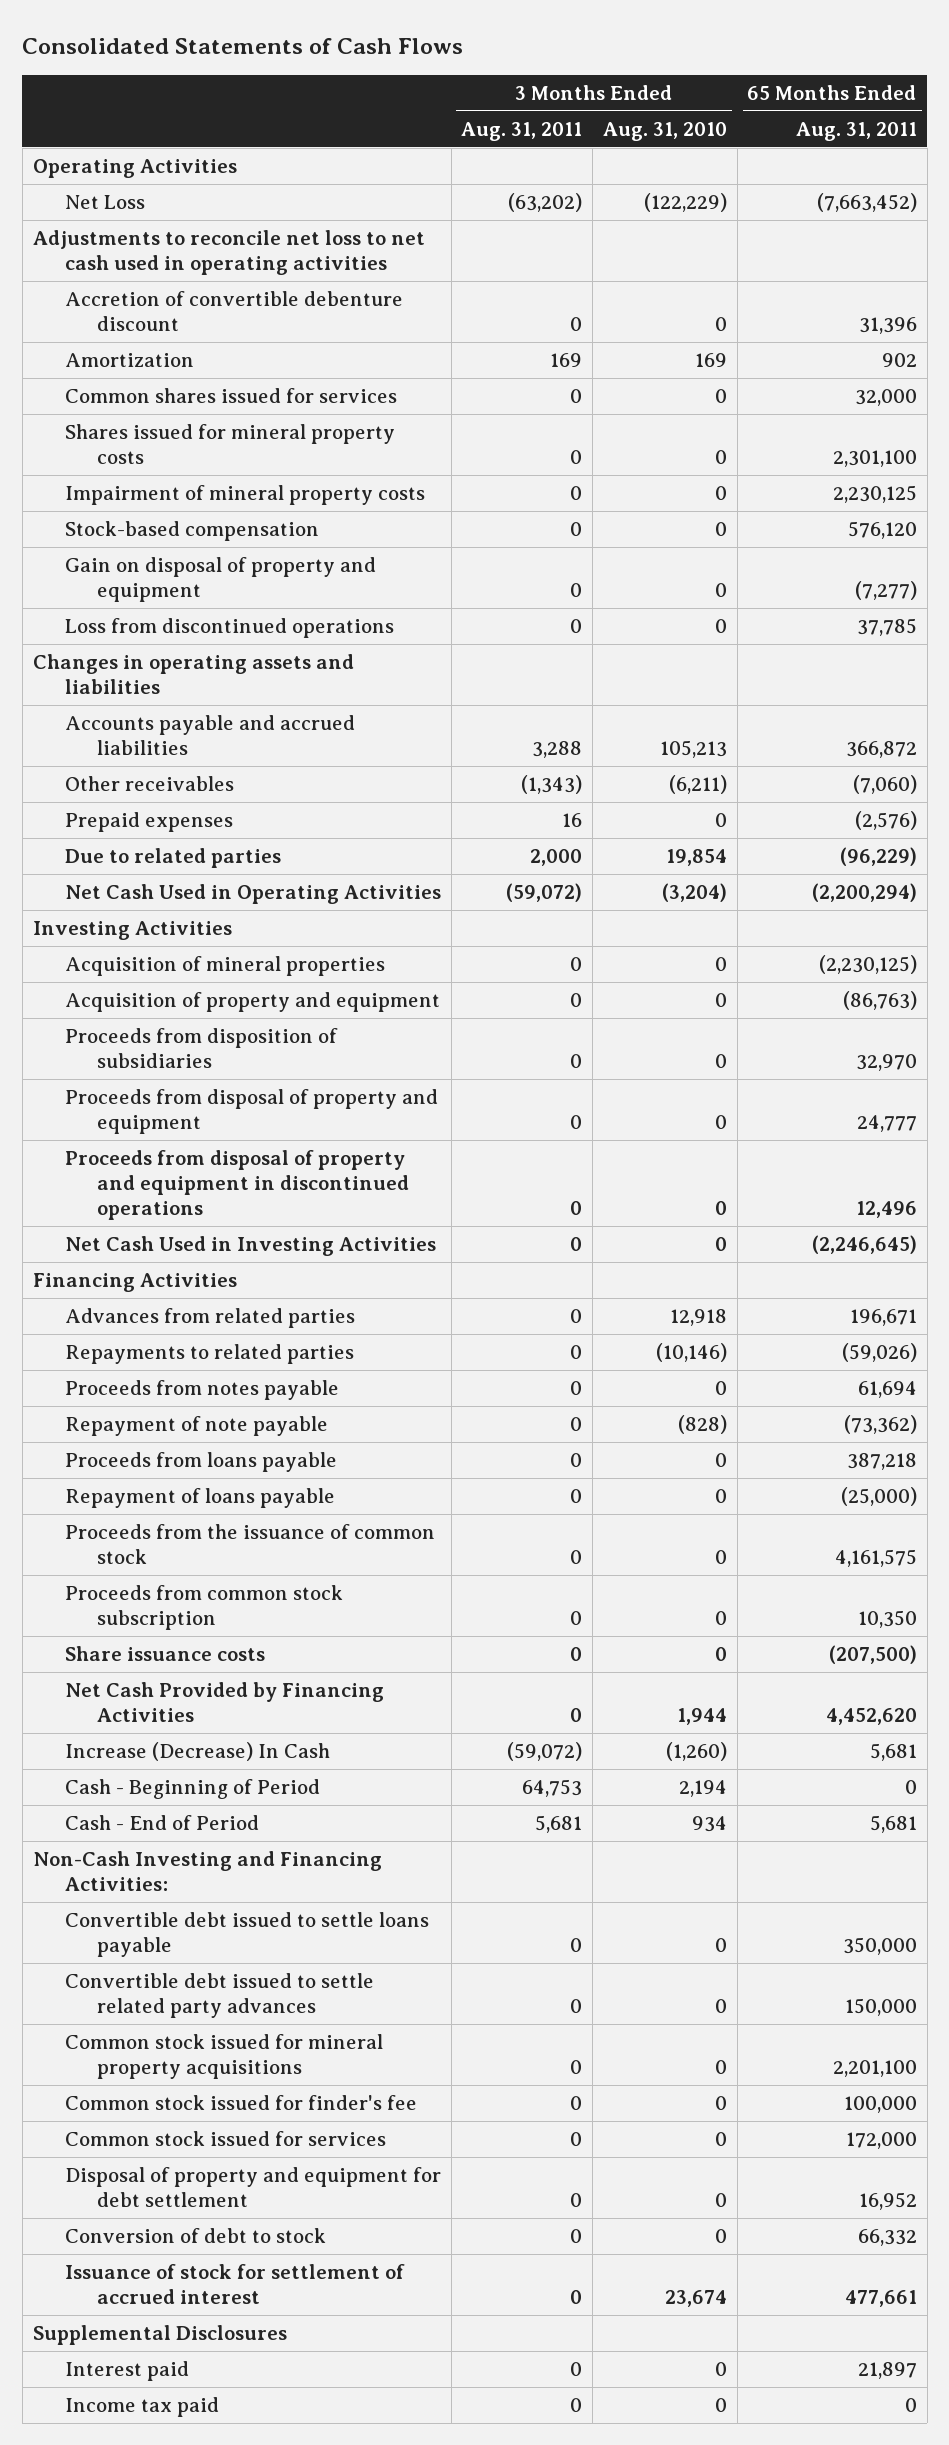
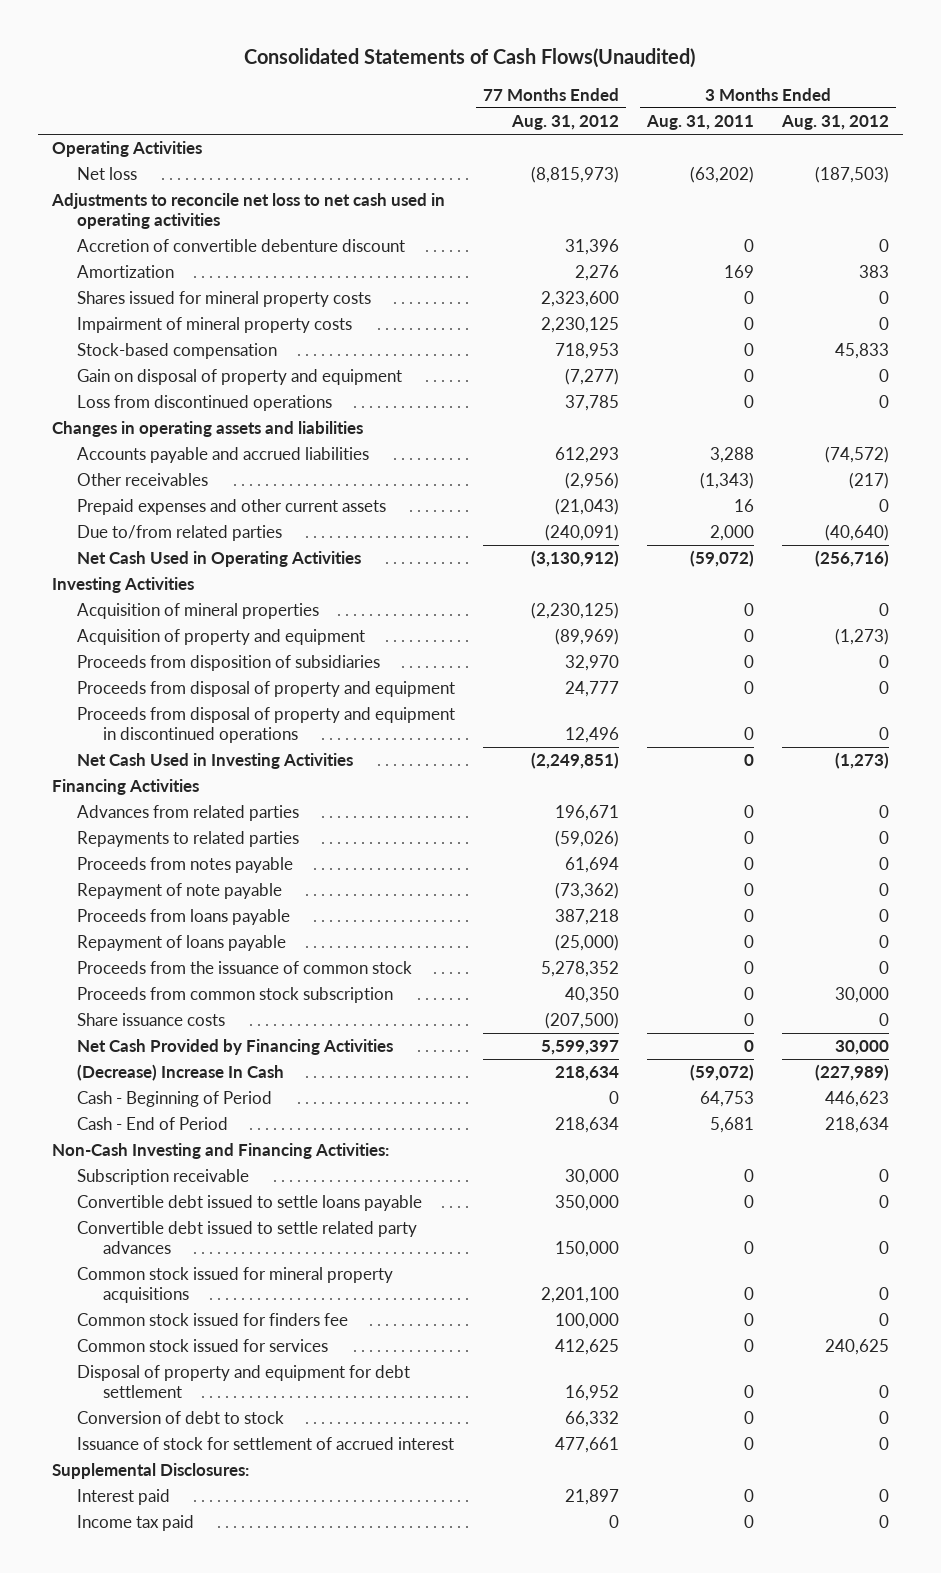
- Consolidated Statements of Cash Flows
+ Consolidated Statements of Cash Flows(Unaudited)
- | 3 Months Ended Aug. 31, 2011 | 3 Months Ended Aug. 31, 2010 | 65 Months Ended Aug. 31, 2011
+ | 77 Months Ended Aug. 31, 2012 | 3 Months Ended Aug. 31, 2011 | 3 Months Ended Aug. 31, 2012
- Net Loss | (63,202) | (122,229) | (7,663,452)
+ Net loss | (8,815,973) | (63,202) | (187,503)
- Common shares issued for services | 0 | 0 | 32,000
- Prepaid expenses | 16 | 0 | (2,576)
- Due to related parties | 2,000 | 19,854 | (96,229)
+ Prepaid expenses and other current assets | (21,043) | 16 | 0
+ Due to/from related parties | (240,091) | 2,000 | (40,640)
- Increase (Decrease) In Cash | (59,072) | (1,260) | 5,681
+ (Decrease) Increase In Cash | 218,634 | (59,072) | (227,989)
+ Subscription receivable | 30,000 | 0 | 0
- Common stock issued for finder's fee | 0 | 0 | 100,000
+ Common stock issued for finders fee | 100,000 | 0 | 0
- Supplemental Disclosures
+ Supplemental Disclosures:

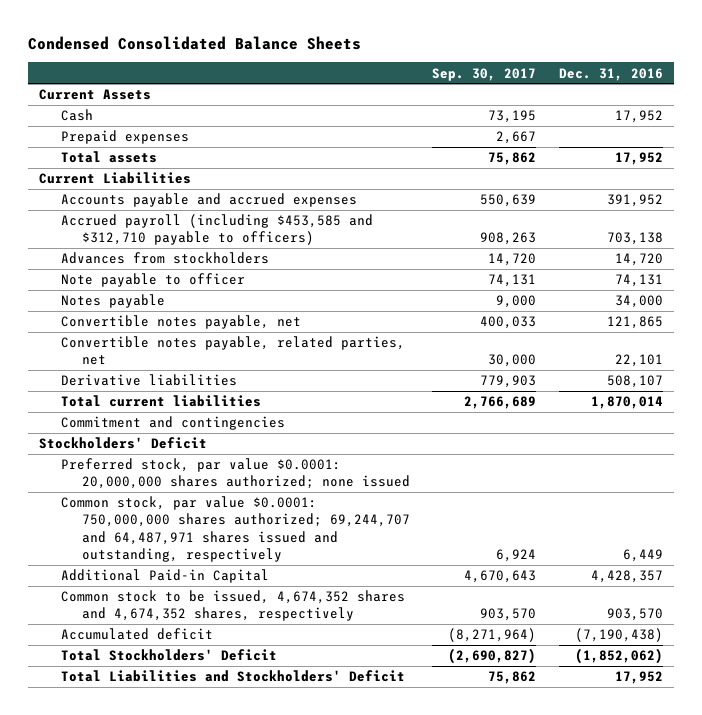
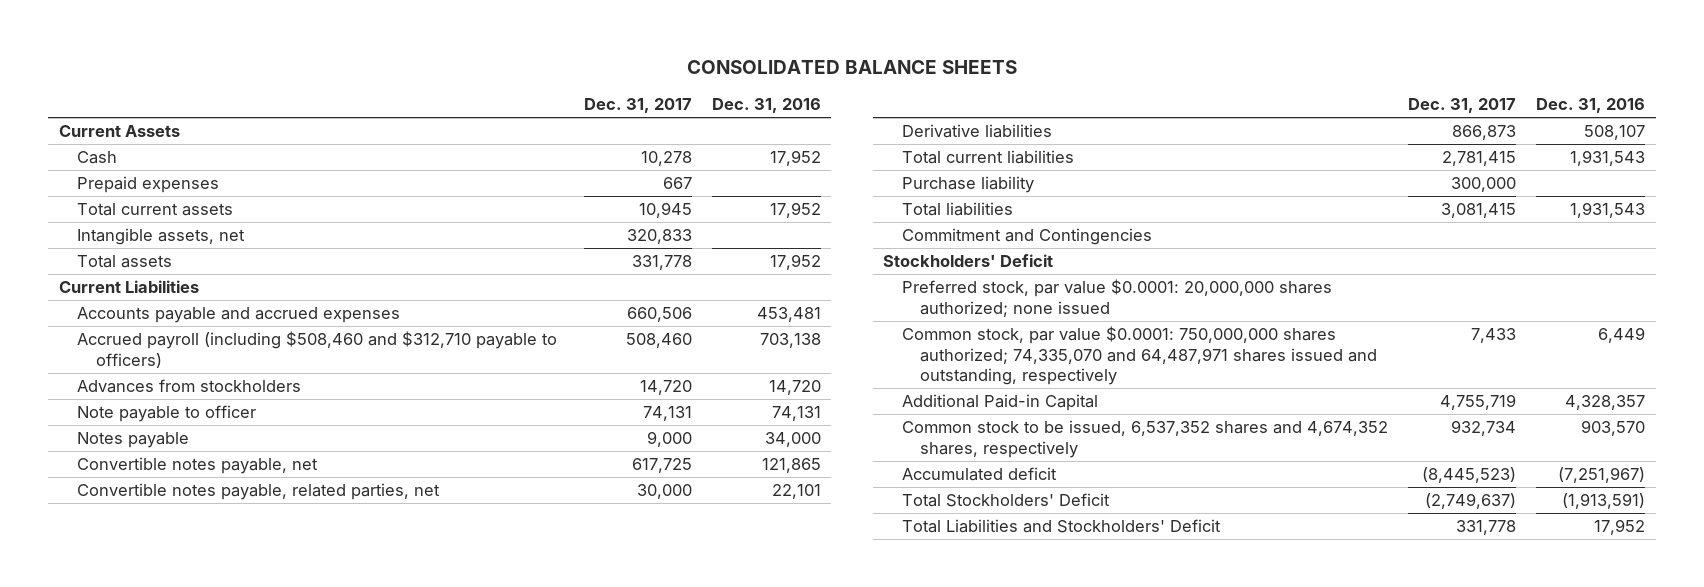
- Condensed Consolidated Balance Sheets
+ CONSOLIDATED BALANCE SHEETS
- | Sep. 30, 2017 | Dec. 31, 2016
+ | Dec. 31, 2017 | Dec. 31, 2016
+ Total current assets | 10,945 | 17,952
+ Intangible assets, net | 320,833 |
- Accounts payable and accrued expenses | 550,639 | 391,952
- Accrued payroll (including $453,585 and $312,710 payable to officers) | 908,263 | 703,138
+ Accounts payable and accrued expenses | 660,506 | 453,481
+ Accrued payroll (including $508,460 and $312,710 payable to officers) | 508,460 | 703,138
- Total current liabilities | 2,766,689 | 1,870,014
- Commitment and contingencies
+ Total current liabilities | 2,781,415 | 1,931,543
+ Purchase liability | 300,000 |
+ Total liabilities | 3,081,415 | 1,931,543
+ Commitment and Contingencies
- Common stock, par value $0.0001: 750,000,000 shares authorized; 69,244,707 and 64,487,971 shares issued and outstanding, respectively | 6,924 | 6,449
- Additional Paid-in Capital | 4,670,643 | 4,428,357
- Common stock to be issued, 4,674,352 shares and 4,674,352 shares, respectively | 903,570 | 903,570
- Accumulated deficit | (8,271,964) | (7,190,438)
- Total Stockholders' Deficit | (2,690,827) | (1,852,062)
+ Common stock, par value $0.0001: 750,000,000 shares authorized; 74,335,070 and 64,487,971 shares issued and outstanding, respectively | 7,433 | 6,449
+ Additional Paid-in Capital | 4,755,719 | 4,328,357
+ Common stock to be issued, 6,537,352 shares and 4,674,352 shares, respectively | 932,734 | 903,570
+ Accumulated deficit | (8,445,523) | (7,251,967)
+ Total Stockholders' Deficit | (2,749,637) | (1,913,591)

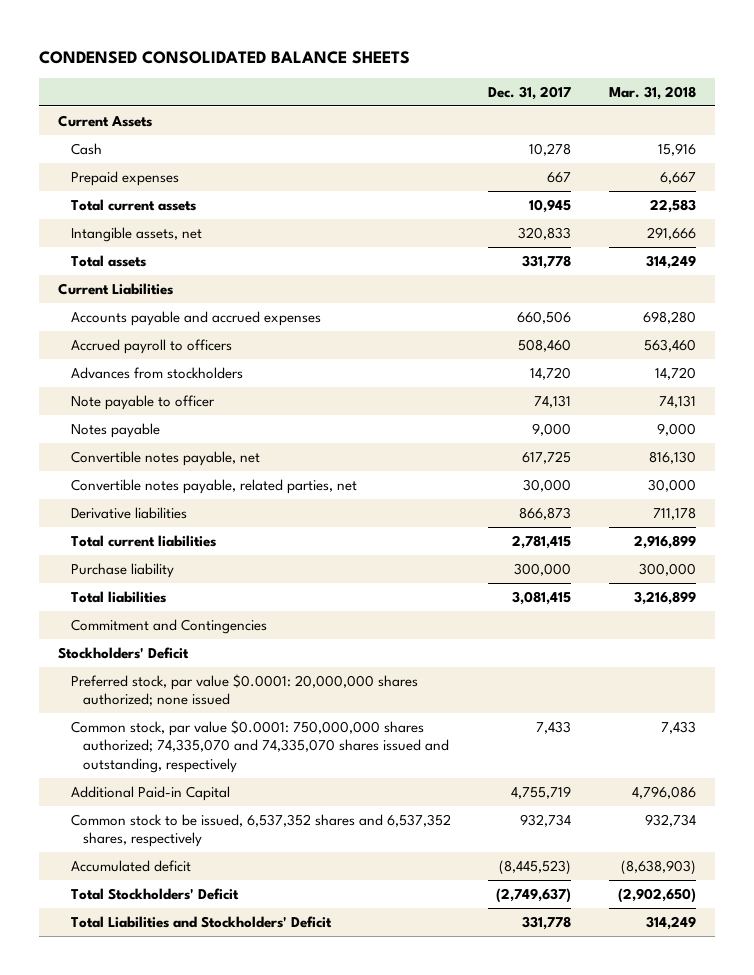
- CONSOLIDATED BALANCE SHEETS
+ CONDENSED CONSOLIDATED BALANCE SHEETS
- | Dec. 31, 2017 | Dec. 31, 2016
+ | Dec. 31, 2017 | Mar. 31, 2018
- Accrued payroll (including $508,460 and $312,710 payable to officers) | 508,460 | 703,138
+ Accrued payroll to officers | 508,460 | 563,460
- Common stock, par value $0.0001: 750,000,000 shares authorized; 74,335,070 and 64,487,971 shares issued and outstanding, respectively | 7,433 | 6,449
+ Common stock, par value $0.0001: 750,000,000 shares authorized; 74,335,070 and 74,335,070 shares issued and outstanding, respectively | 7,433 | 7,433
- Common stock to be issued, 6,537,352 shares and 4,674,352 shares, respectively | 932,734 | 903,570
+ Common stock to be issued, 6,537,352 shares and 6,537,352 shares, respectively | 932,734 | 932,734

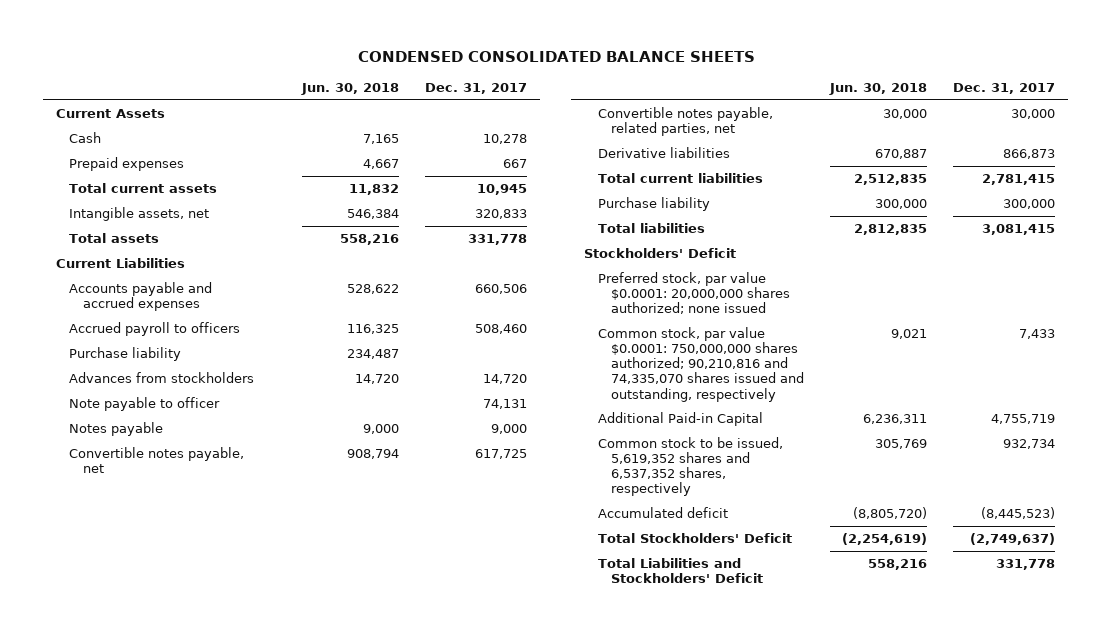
- | Dec. 31, 2017 | Mar. 31, 2018
+ | Jun. 30, 2018 | Dec. 31, 2017
+ Purchase liability | 234,487 |
- Commitment and Contingencies
- Common stock, par value $0.0001: 750,000,000 shares authorized; 74,335,070 and 74,335,070 shares issued and outstanding, respectively | 7,433 | 7,433
+ Common stock, par value $0.0001: 750,000,000 shares authorized; 90,210,816 and 74,335,070 shares issued and outstanding, respectively | 9,021 | 7,433
- Common stock to be issued, 6,537,352 shares and 6,537,352 shares, respectively | 932,734 | 932,734
+ Common stock to be issued, 5,619,352 shares and 6,537,352 shares, respectively | 305,769 | 932,734

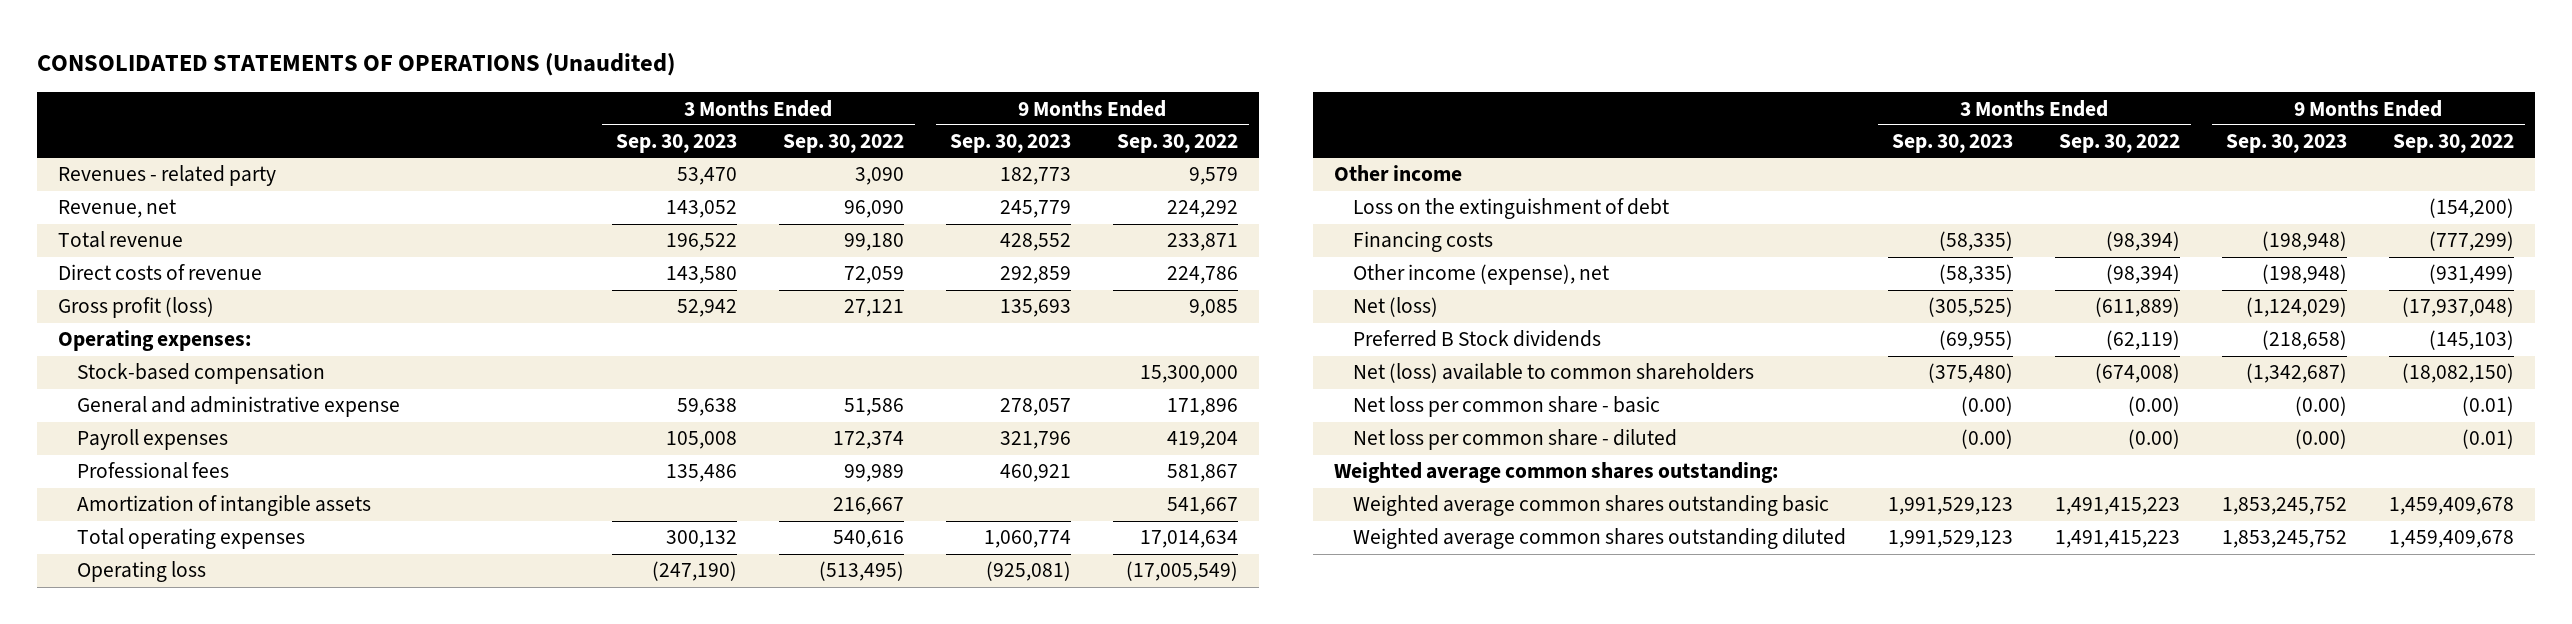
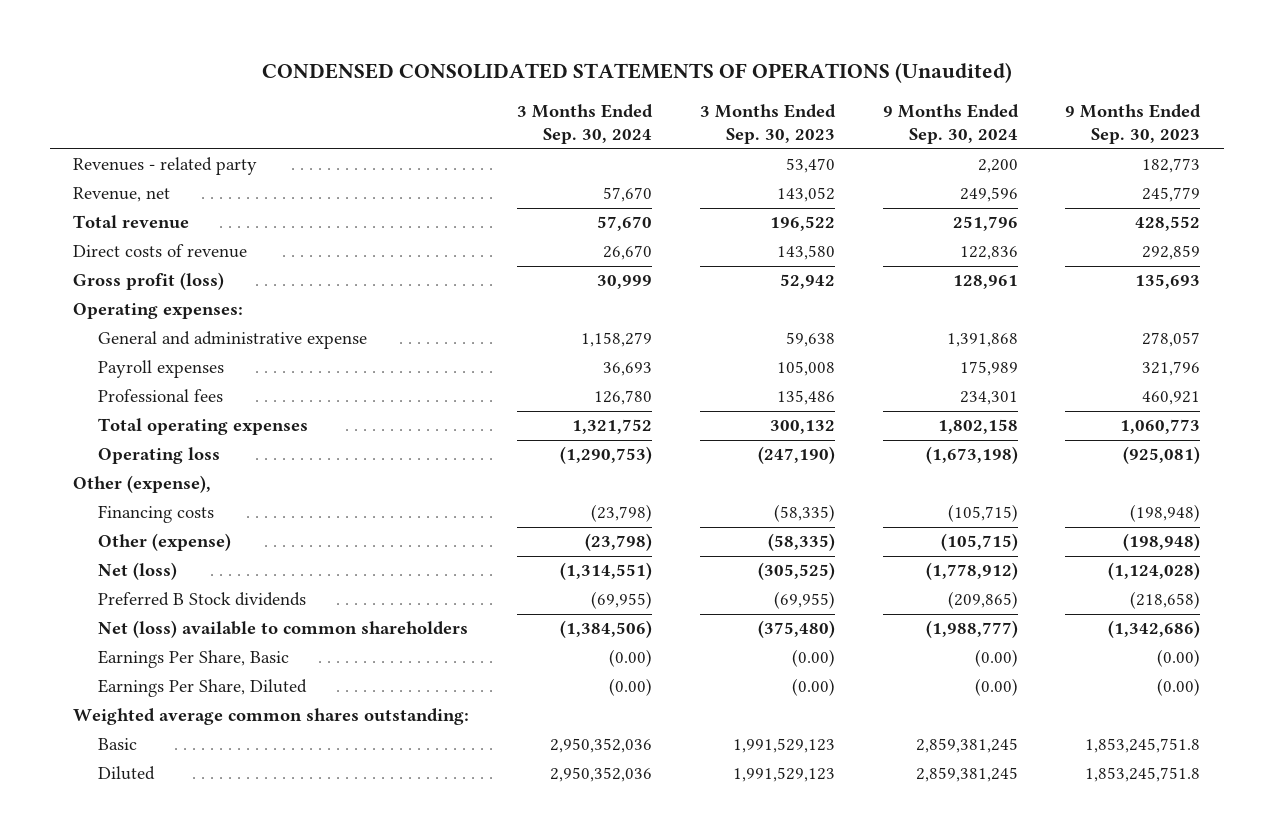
- CONSOLIDATED STATEMENTS OF OPERATIONS (Unaudited)
+ CONDENSED CONSOLIDATED STATEMENTS OF OPERATIONS (Unaudited)
- | 3 Months Ended Sep. 30, 2023 | 3 Months Ended Sep. 30, 2022 | 9 Months Ended Sep. 30, 2023 | 9 Months Ended Sep. 30, 2022
+ | 3 Months Ended Sep. 30, 2024 | 3 Months Ended Sep. 30, 2023 | 9 Months Ended Sep. 30, 2024 | 9 Months Ended Sep. 30, 2023
- Stock-based compensation | | | | 15,300,000
- Amortization of intangible assets | | 216,667 | | 541,667
- Total operating expenses | 300,132 | 540,616 | 1,060,774 | 17,014,634
+ Total operating expenses | 1,321,752 | 300,132 | 1,802,158 | 1,060,773
- Other income
- Loss on the extinguishment of debt | | | | (154,200)
+ Other (expense),
- Other income (expense), net | (58,335) | (98,394) | (198,948) | (931,499)
- Net (loss) | (305,525) | (611,889) | (1,124,029) | (17,937,048)
+ Other (expense) | (23,798) | (58,335) | (105,715) | (198,948)
+ Net (loss) | (1,314,551) | (305,525) | (1,778,912) | (1,124,028)
- Net (loss) available to common shareholders | (375,480) | (674,008) | (1,342,687) | (18,082,150)
- Net loss per common share - basic | (0.00) | (0.00) | (0.00) | (0.01)
- Net loss per common share - diluted | (0.00) | (0.00) | (0.00) | (0.01)
+ Net (loss) available to common shareholders | (1,384,506) | (375,480) | (1,988,777) | (1,342,686)
+ Earnings Per Share, Basic | (0.00) | (0.00) | (0.00) | (0.00)
+ Earnings Per Share, Diluted | (0.00) | (0.00) | (0.00) | (0.00)
- Weighted average common shares outstanding basic | 1,991,529,123 | 1,491,415,223 | 1,853,245,752 | 1,459,409,678
- Weighted average common shares outstanding diluted | 1,991,529,123 | 1,491,415,223 | 1,853,245,752 | 1,459,409,678
+ Basic | 2,950,352,036 | 1,991,529,123 | 2,859,381,245 | 1,853,245,751.8
+ Diluted | 2,950,352,036 | 1,991,529,123 | 2,859,381,245 | 1,853,245,751.8

